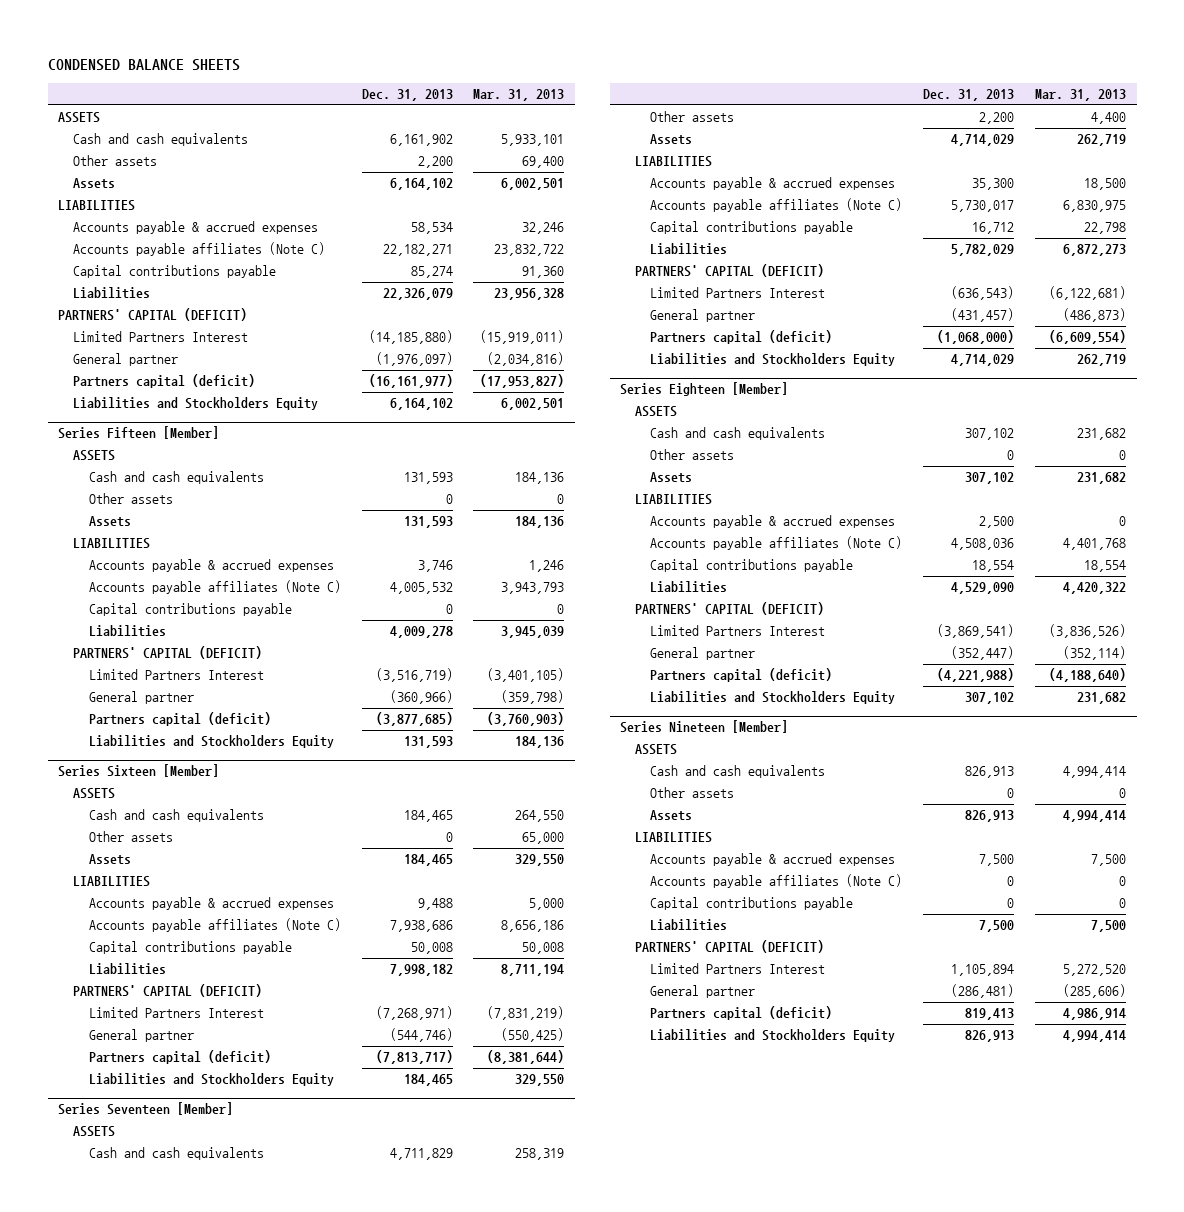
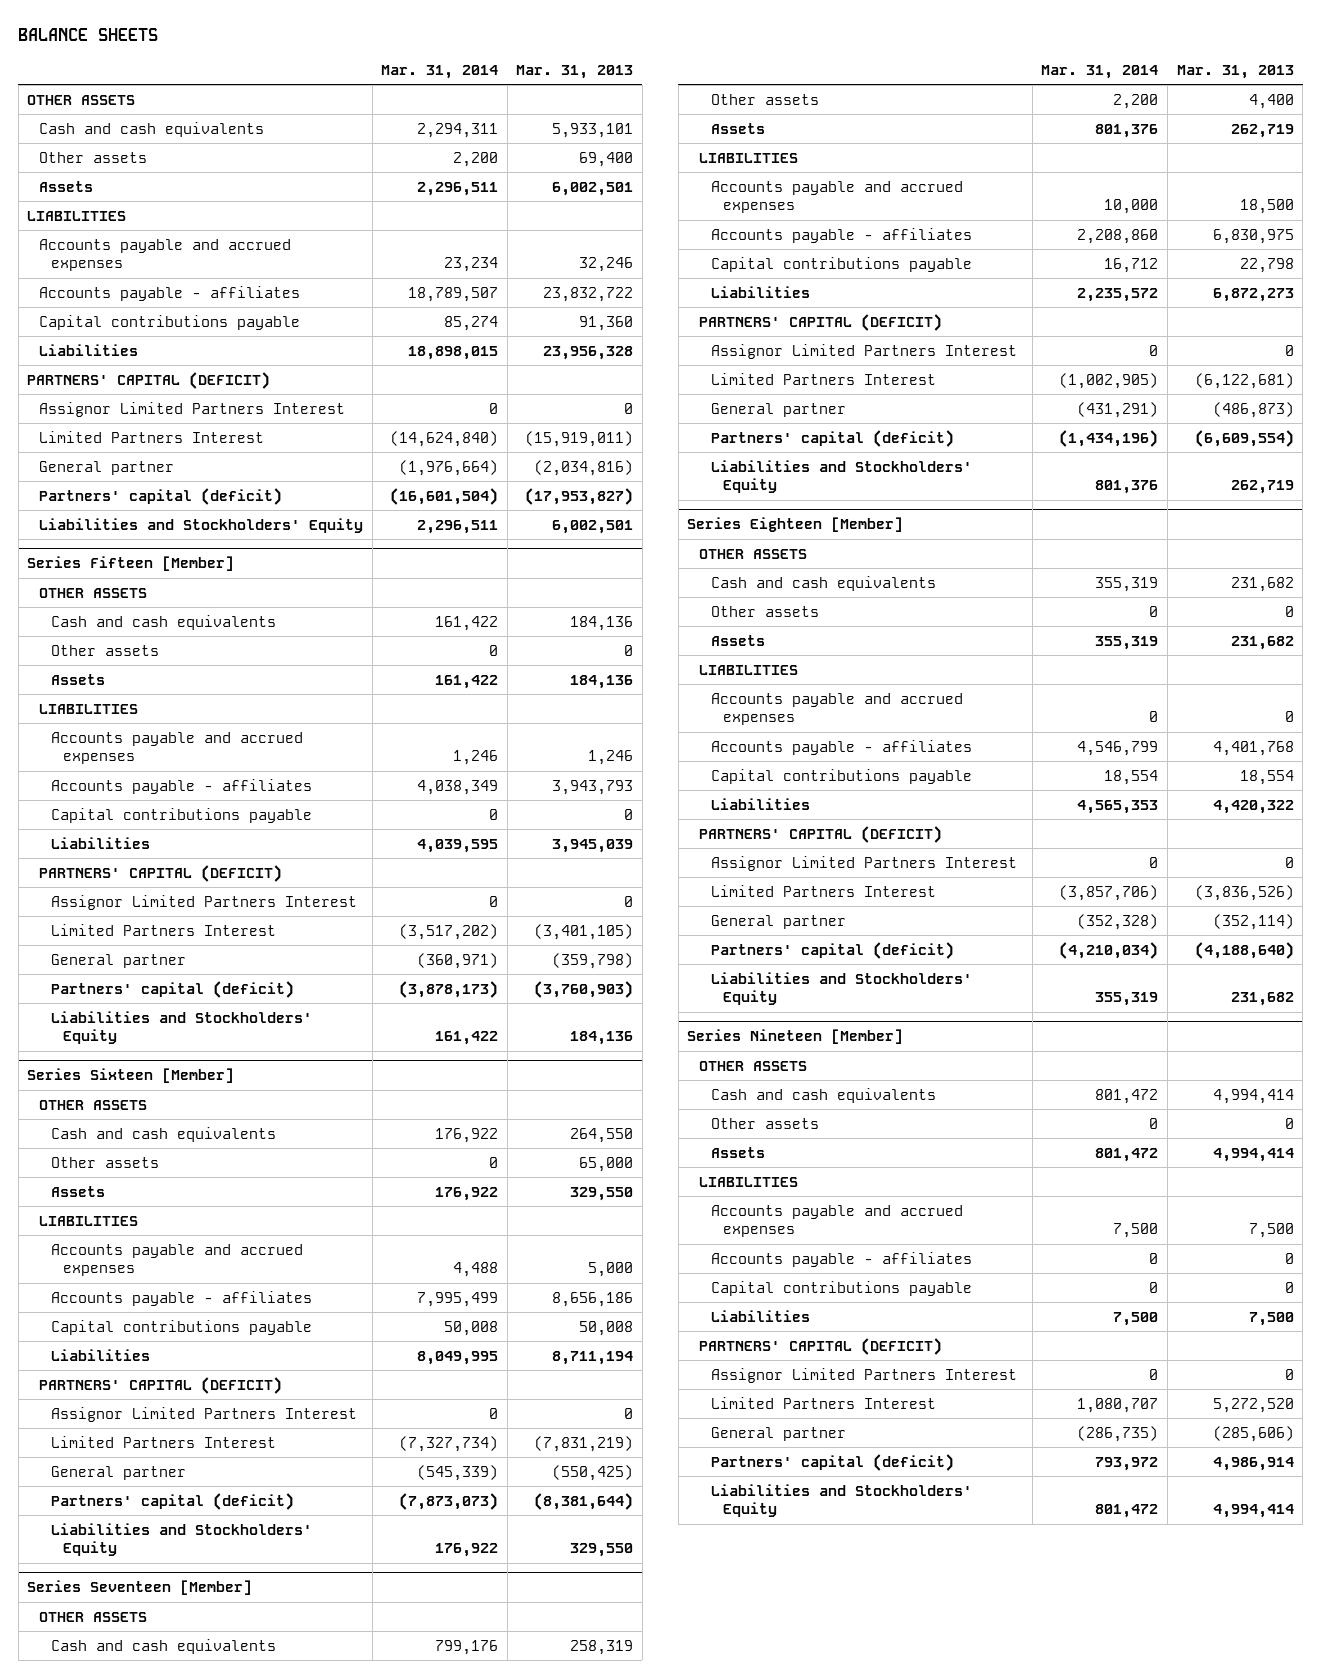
- CONDENSED BALANCE SHEETS
+ BALANCE SHEETS
- | Dec. 31, 2013 | Mar. 31, 2013
+ | Mar. 31, 2014 | Mar. 31, 2013
- ASSETS
+ OTHER ASSETS
- Accounts payable & accrued expenses | 58,534 | 32,246
- Accounts payable affiliates (Note C) | 22,182,271 | 23,832,722
+ Accounts payable and accrued expenses | 23,234 | 32,246
+ Accounts payable - affiliates | 18,789,507 | 23,832,722
+ Assignor Limited Partners Interest | 0 | 0
- Partners capital (deficit) | (16,161,977) | (17,953,827)
- Liabilities and Stockholders Equity | 6,164,102 | 6,002,501
+ Partners' capital (deficit) | (16,601,504) | (17,953,827)
+ Liabilities and Stockholders' Equity | 2,296,511 | 6,002,501
@ Series Fifteen [Member]
- ASSETS
+ OTHER ASSETS
- Accounts payable & accrued expenses | 3,746 | 1,246
- Accounts payable affiliates (Note C) | 4,005,532 | 3,943,793
+ Accounts payable and accrued expenses | 1,246 | 1,246
+ Accounts payable - affiliates | 4,038,349 | 3,943,793
+ Assignor Limited Partners Interest | 0 | 0
- Partners capital (deficit) | (3,877,685) | (3,760,903)
- Liabilities and Stockholders Equity | 131,593 | 184,136
+ Partners' capital (deficit) | (3,878,173) | (3,760,903)
+ Liabilities and Stockholders' Equity | 161,422 | 184,136
@ Series Sixteen [Member]
- ASSETS
+ OTHER ASSETS
- Accounts payable & accrued expenses | 9,488 | 5,000
- Accounts payable affiliates (Note C) | 7,938,686 | 8,656,186
+ Accounts payable and accrued expenses | 4,488 | 5,000
+ Accounts payable - affiliates | 7,995,499 | 8,656,186
+ Assignor Limited Partners Interest | 0 | 0
- Partners capital (deficit) | (7,813,717) | (8,381,644)
- Liabilities and Stockholders Equity | 184,465 | 329,550
+ Partners' capital (deficit) | (7,873,073) | (8,381,644)
+ Liabilities and Stockholders' Equity | 176,922 | 329,550
@ Series Seventeen [Member]
- ASSETS
+ OTHER ASSETS
- Accounts payable & accrued expenses | 35,300 | 18,500
- Accounts payable affiliates (Note C) | 5,730,017 | 6,830,975
+ Accounts payable and accrued expenses | 10,000 | 18,500
+ Accounts payable - affiliates | 2,208,860 | 6,830,975
+ Assignor Limited Partners Interest | 0 | 0
- Partners capital (deficit) | (1,068,000) | (6,609,554)
- Liabilities and Stockholders Equity | 4,714,029 | 262,719
+ Partners' capital (deficit) | (1,434,196) | (6,609,554)
+ Liabilities and Stockholders' Equity | 801,376 | 262,719
@ Series Eighteen [Member]
- ASSETS
+ OTHER ASSETS
- Accounts payable & accrued expenses | 2,500 | 0
- Accounts payable affiliates (Note C) | 4,508,036 | 4,401,768
+ Accounts payable and accrued expenses | 0 | 0
+ Accounts payable - affiliates | 4,546,799 | 4,401,768
+ Assignor Limited Partners Interest | 0 | 0
- Partners capital (deficit) | (4,221,988) | (4,188,640)
- Liabilities and Stockholders Equity | 307,102 | 231,682
+ Partners' capital (deficit) | (4,210,034) | (4,188,640)
+ Liabilities and Stockholders' Equity | 355,319 | 231,682
@ Series Nineteen [Member]
- ASSETS
+ OTHER ASSETS
- Accounts payable & accrued expenses | 7,500 | 7,500
- Accounts payable affiliates (Note C) | 0 | 0
+ Accounts payable and accrued expenses | 7,500 | 7,500
+ Accounts payable - affiliates | 0 | 0
+ Assignor Limited Partners Interest | 0 | 0
- Partners capital (deficit) | 819,413 | 4,986,914
- Liabilities and Stockholders Equity | 826,913 | 4,994,414
+ Partners' capital (deficit) | 793,972 | 4,986,914
+ Liabilities and Stockholders' Equity | 801,472 | 4,994,414

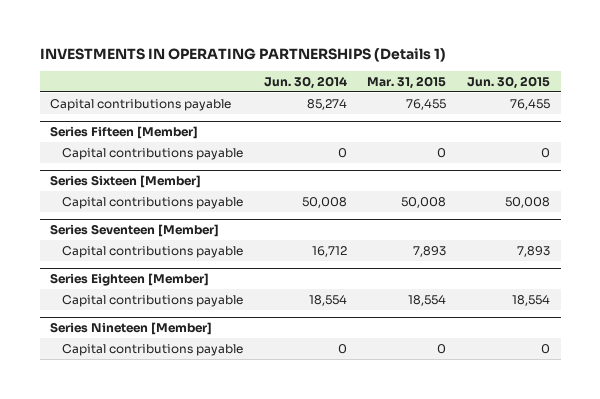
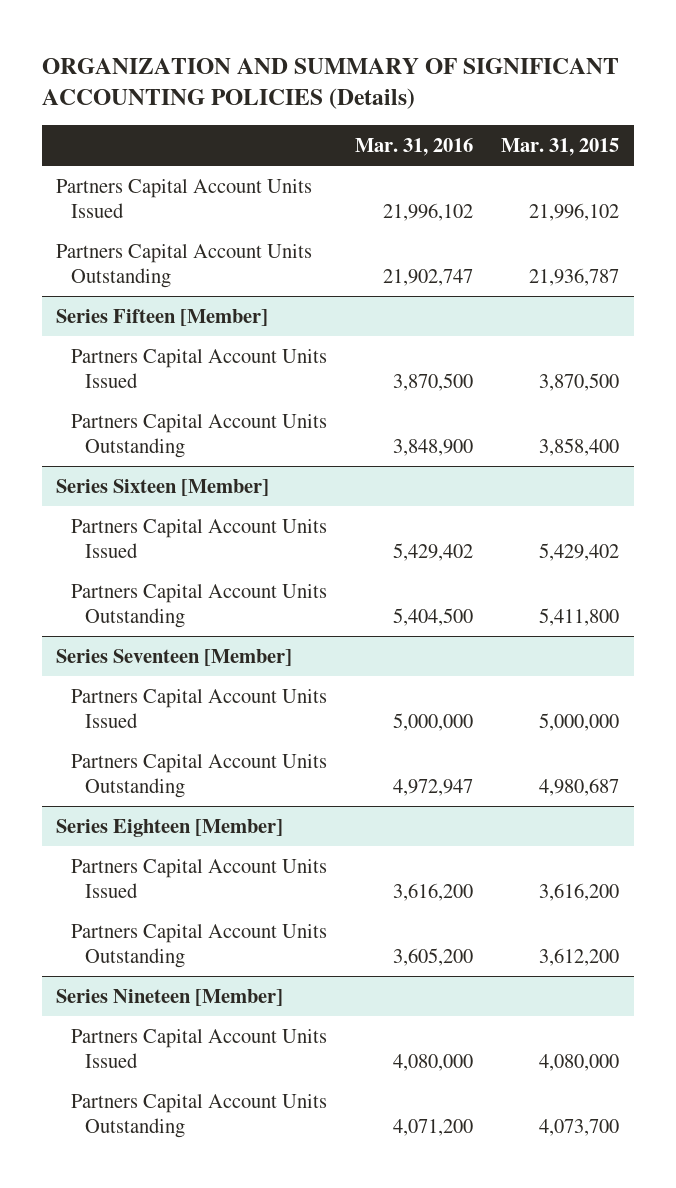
- INVESTMENTS IN OPERATING PARTNERSHIPS (Details 1)
+ ORGANIZATION AND SUMMARY OF SIGNIFICANT ACCOUNTING POLICIES (Details)
- | Jun. 30, 2014 | Mar. 31, 2015 | Jun. 30, 2015
+ | Mar. 31, 2016 | Mar. 31, 2015
- Capital contributions payable | 85,274 | 76,455 | 76,455
+ Partners Capital Account Units Issued | 21,996,102 | 21,996,102
+ Partners Capital Account Units Outstanding | 21,902,747 | 21,936,787
@ Series Fifteen [Member]
- Capital contributions payable | 0 | 0 | 0
+ Partners Capital Account Units Issued | 3,870,500 | 3,870,500
+ Partners Capital Account Units Outstanding | 3,848,900 | 3,858,400
@ Series Sixteen [Member]
- Capital contributions payable | 50,008 | 50,008 | 50,008
+ Partners Capital Account Units Issued | 5,429,402 | 5,429,402
+ Partners Capital Account Units Outstanding | 5,404,500 | 5,411,800
@ Series Seventeen [Member]
- Capital contributions payable | 16,712 | 7,893 | 7,893
+ Partners Capital Account Units Issued | 5,000,000 | 5,000,000
+ Partners Capital Account Units Outstanding | 4,972,947 | 4,980,687
@ Series Eighteen [Member]
- Capital contributions payable | 18,554 | 18,554 | 18,554
+ Partners Capital Account Units Issued | 3,616,200 | 3,616,200
+ Partners Capital Account Units Outstanding | 3,605,200 | 3,612,200
@ Series Nineteen [Member]
- Capital contributions payable | 0 | 0 | 0
+ Partners Capital Account Units Issued | 4,080,000 | 4,080,000
+ Partners Capital Account Units Outstanding | 4,071,200 | 4,073,700

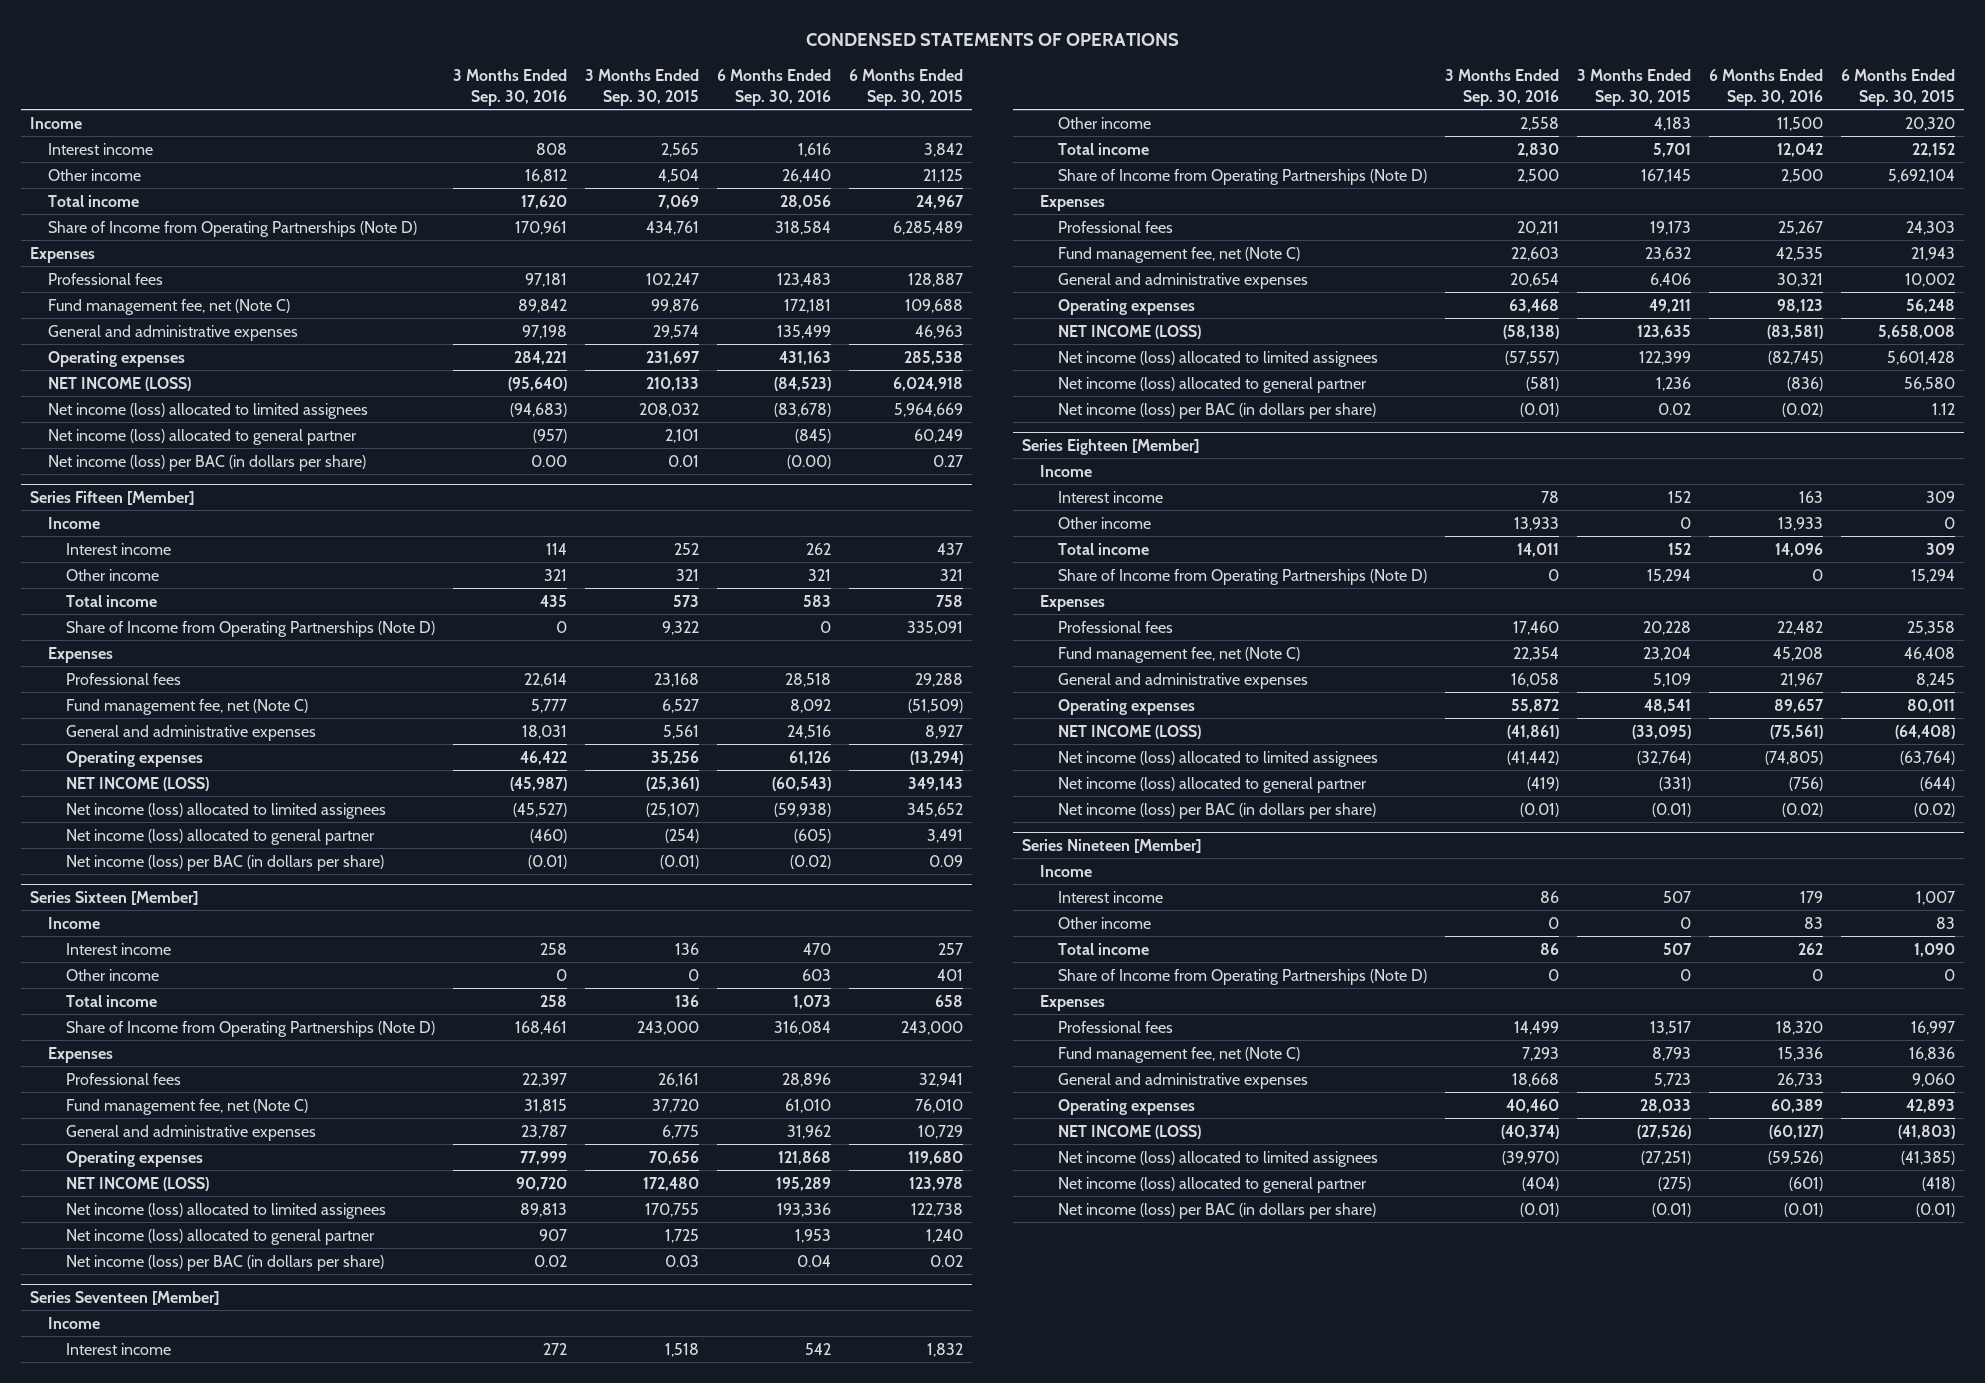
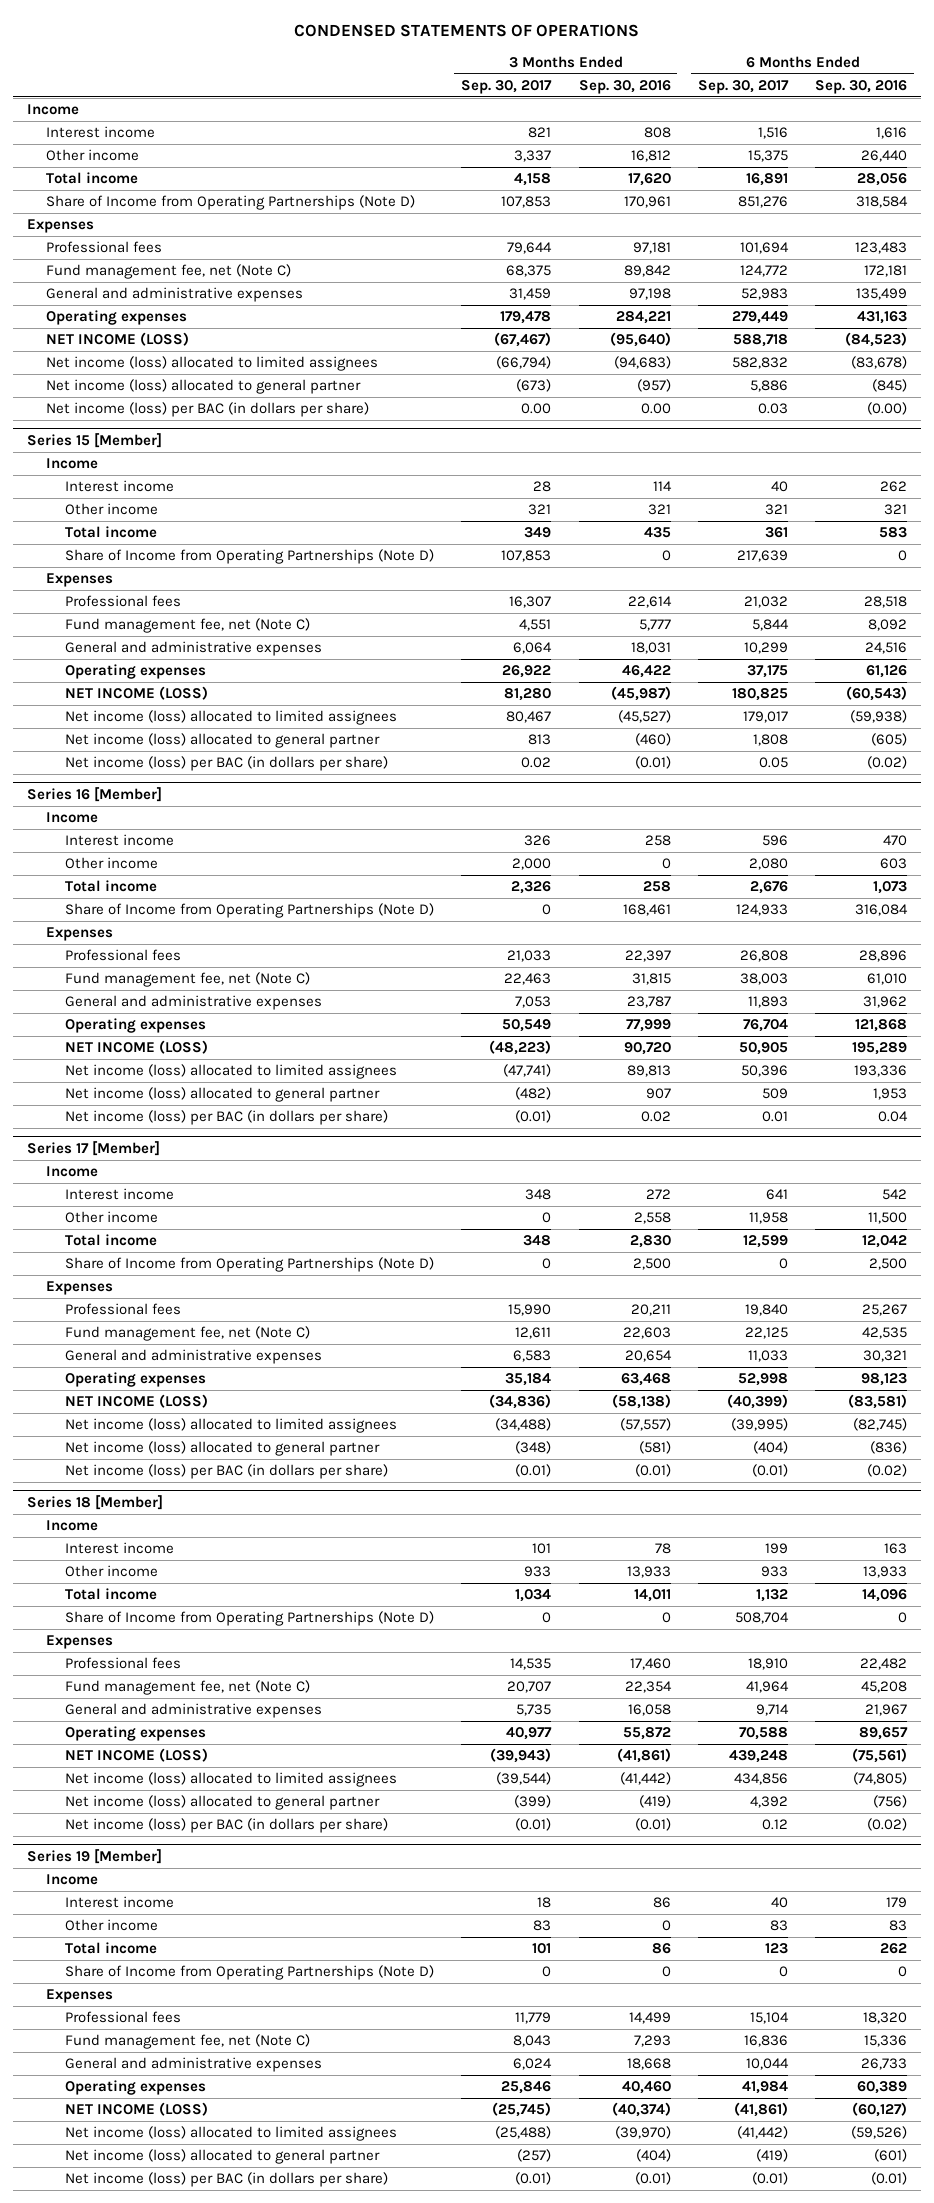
- | 3 Months Ended Sep. 30, 2016 | 3 Months Ended Sep. 30, 2015 | 6 Months Ended Sep. 30, 2016 | 6 Months Ended Sep. 30, 2015
+ | 3 Months Ended Sep. 30, 2017 | 3 Months Ended Sep. 30, 2016 | 6 Months Ended Sep. 30, 2017 | 6 Months Ended Sep. 30, 2016
- Series Fifteen [Member]
+ Series 15 [Member]
- Series Sixteen [Member]
+ Series 16 [Member]
- Series Seventeen [Member]
+ Series 17 [Member]
- Series Eighteen [Member]
+ Series 18 [Member]
- Series Nineteen [Member]
+ Series 19 [Member]

